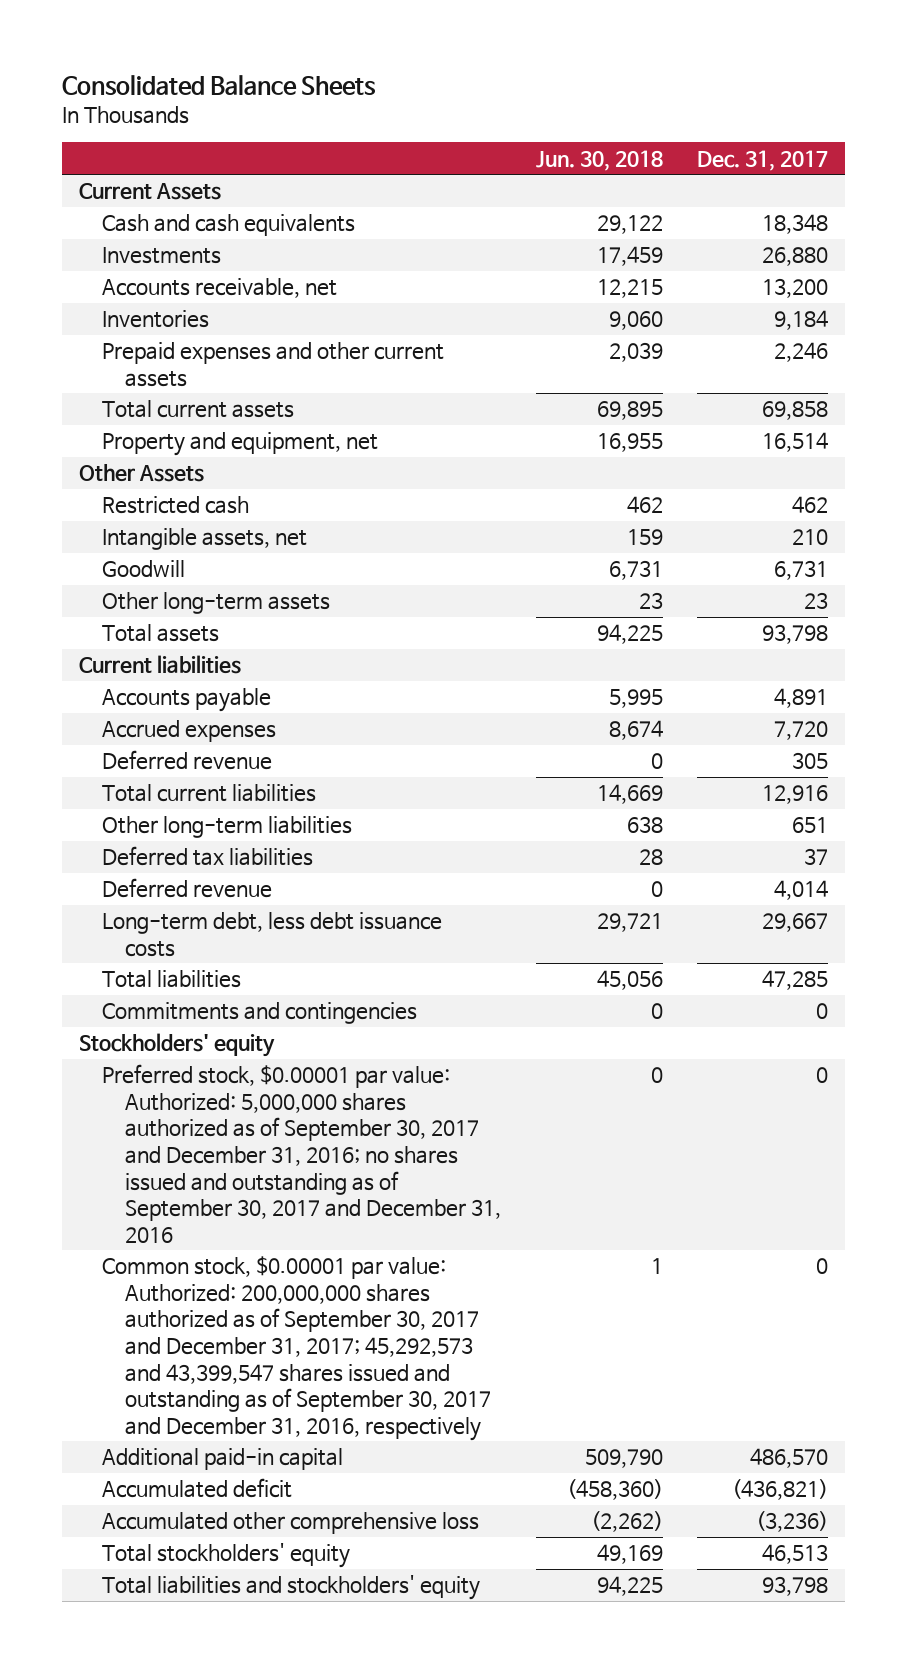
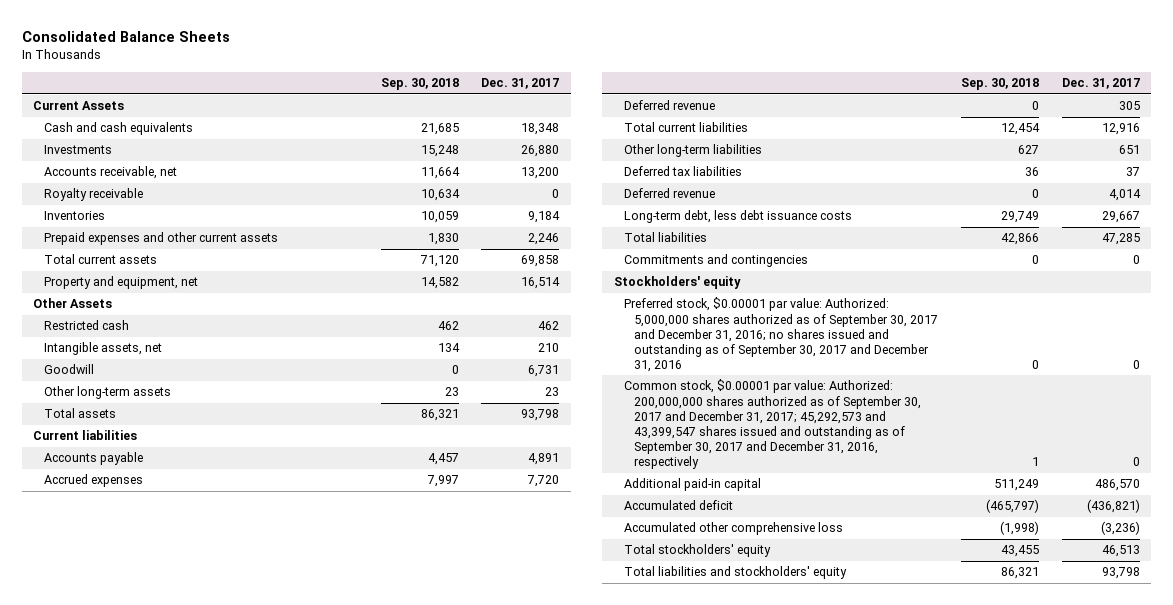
- | Jun. 30, 2018 | Dec. 31, 2017
+ | Sep. 30, 2018 | Dec. 31, 2017
+ Royalty receivable | 10,634 | 0

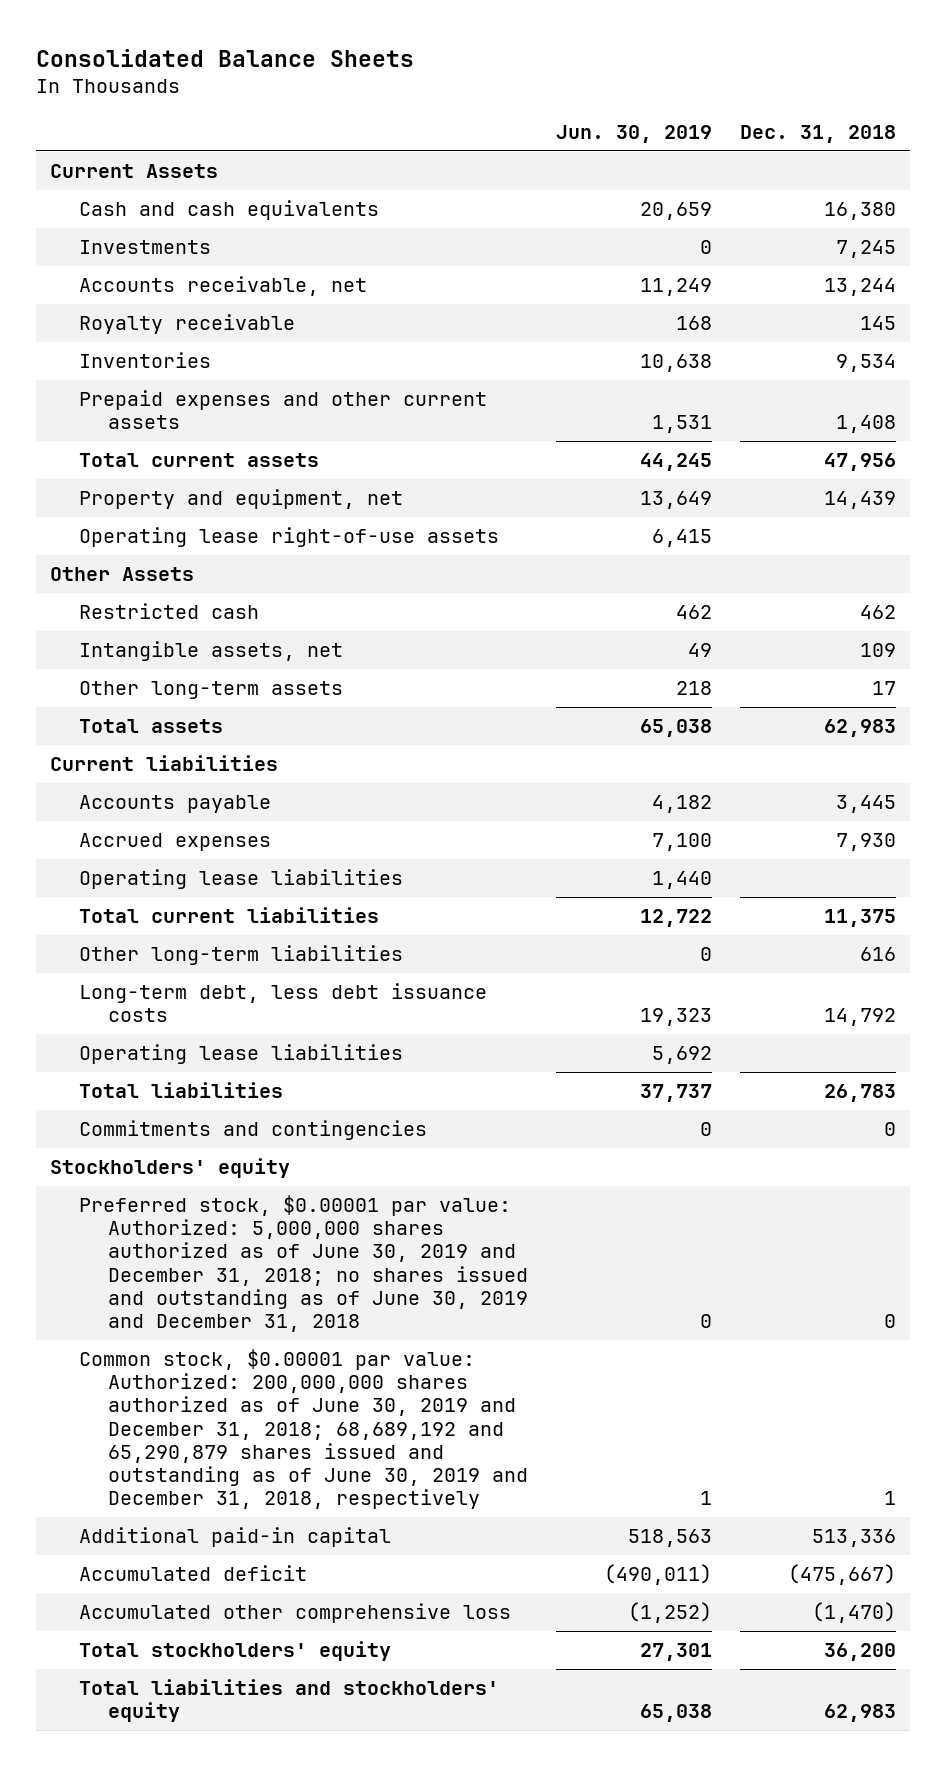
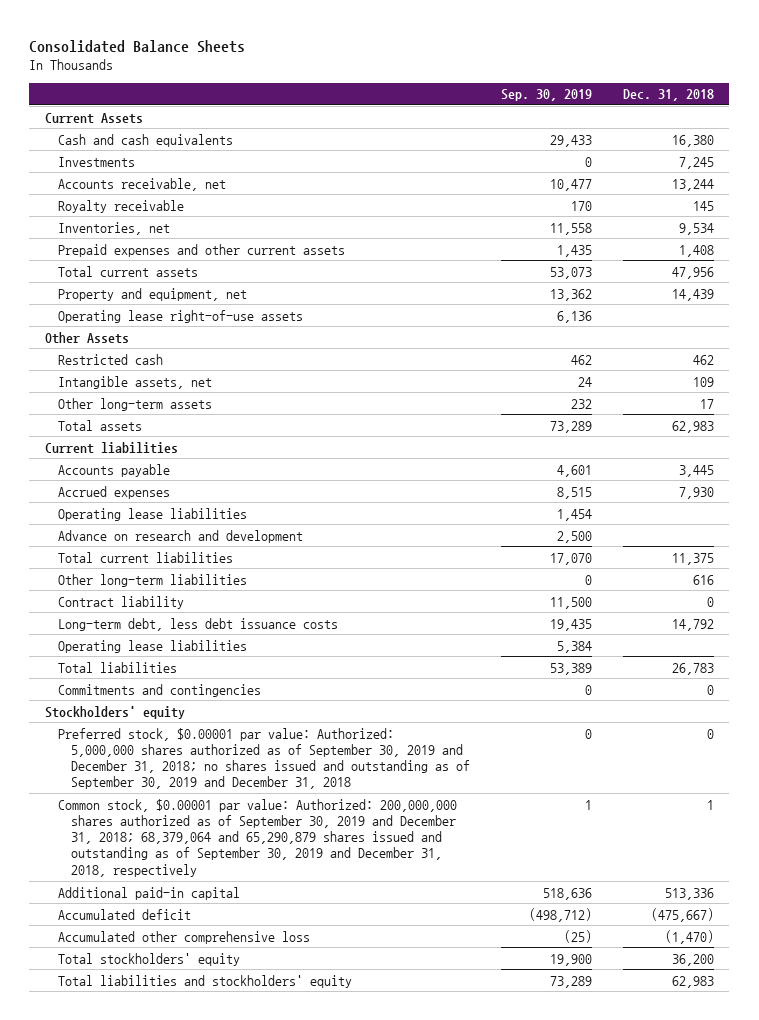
- | Jun. 30, 2019 | Dec. 31, 2018
+ | Sep. 30, 2019 | Dec. 31, 2018
- Inventories | 10,638 | 9,534
+ Inventories, net | 11,558 | 9,534
+ Advance on research and development | 2,500 |
+ Contract liability | 11,500 | 0
- Preferred stock, $0.00001 par value: Authorized: 5,000,000 shares authorized as of June 30, 2019 and December 31, 2018; no shares issued and outstanding as of June 30, 2019 and December 31, 2018 | 0 | 0
- Common stock, $0.00001 par value: Authorized: 200,000,000 shares authorized as of June 30, 2019 and December 31, 2018; 68,689,192 and 65,290,879 shares issued and outstanding as of June 30, 2019 and December 31, 2018, respectively | 1 | 1
+ Preferred stock, $0.00001 par value: Authorized: 5,000,000 shares authorized as of September 30, 2019 and December 31, 2018; no shares issued and outstanding as of September 30, 2019 and December 31, 2018 | 0 | 0
+ Common stock, $0.00001 par value: Authorized: 200,000,000 shares authorized as of September 30, 2019 and December 31, 2018; 68,379,064 and 65,290,879 shares issued and outstanding as of September 30, 2019 and December 31, 2018, respectively | 1 | 1

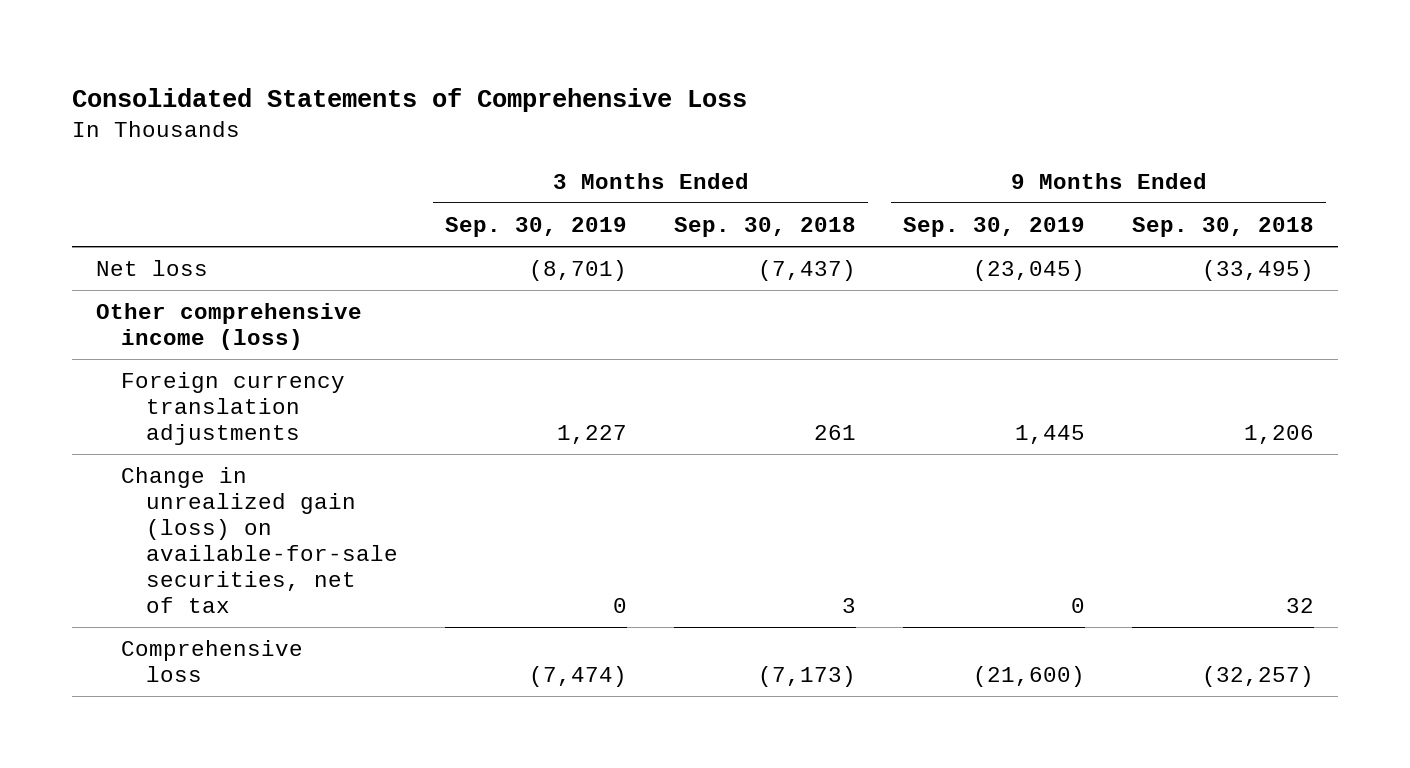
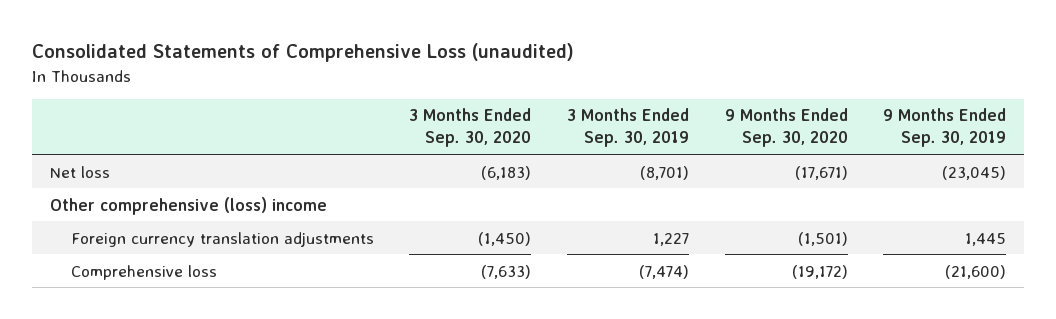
- Consolidated Statements of Comprehensive Loss
+ Consolidated Statements of Comprehensive Loss (unaudited)
- | 3 Months Ended Sep. 30, 2019 | 3 Months Ended Sep. 30, 2018 | 9 Months Ended Sep. 30, 2019 | 9 Months Ended Sep. 30, 2018
+ | 3 Months Ended Sep. 30, 2020 | 3 Months Ended Sep. 30, 2019 | 9 Months Ended Sep. 30, 2020 | 9 Months Ended Sep. 30, 2019
- Other comprehensive income (loss)
+ Other comprehensive (loss) income
- Change in unrealized gain (loss) on available-for-sale securities, net of tax | 0 | 3 | 0 | 32

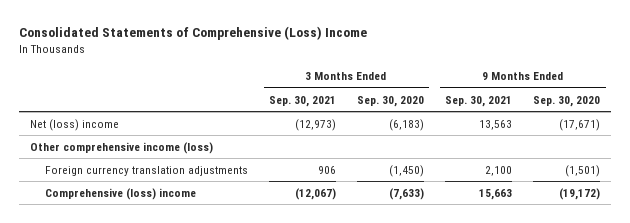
- Consolidated Statements of Comprehensive Loss (unaudited)
+ Consolidated Statements of Comprehensive (Loss) Income
- | 3 Months Ended Sep. 30, 2020 | 3 Months Ended Sep. 30, 2019 | 9 Months Ended Sep. 30, 2020 | 9 Months Ended Sep. 30, 2019
+ | 3 Months Ended Sep. 30, 2021 | 3 Months Ended Sep. 30, 2020 | 9 Months Ended Sep. 30, 2021 | 9 Months Ended Sep. 30, 2020
- Net loss | (6,183) | (8,701) | (17,671) | (23,045)
- Other comprehensive (loss) income
+ Net (loss) income | (12,973) | (6,183) | 13,563 | (17,671)
+ Other comprehensive income (loss)
- Comprehensive loss | (7,633) | (7,474) | (19,172) | (21,600)
+ Comprehensive (loss) income | (12,067) | (7,633) | 15,663 | (19,172)

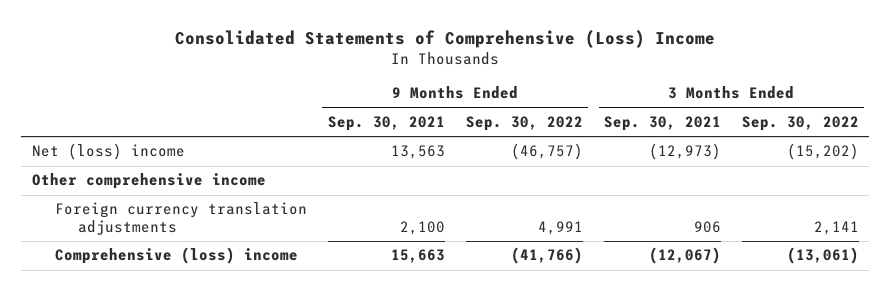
- | 3 Months Ended Sep. 30, 2021 | 3 Months Ended Sep. 30, 2020 | 9 Months Ended Sep. 30, 2021 | 9 Months Ended Sep. 30, 2020
+ | 9 Months Ended Sep. 30, 2021 | 9 Months Ended Sep. 30, 2022 | 3 Months Ended Sep. 30, 2021 | 3 Months Ended Sep. 30, 2022
- Other comprehensive income (loss)
+ Other comprehensive income

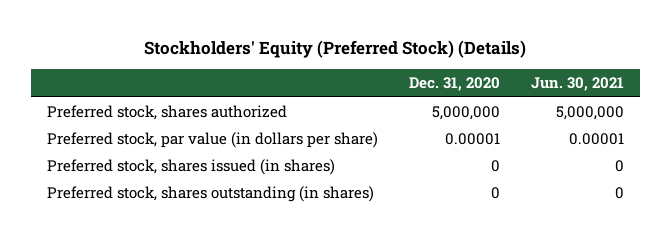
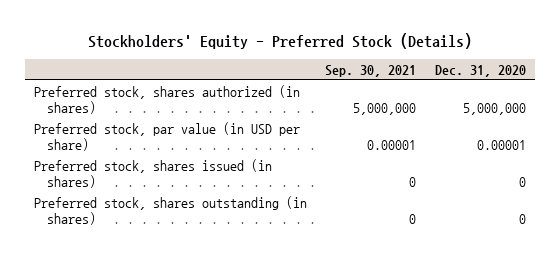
- Stockholders' Equity (Preferred Stock) (Details)
+ Stockholders' Equity - Preferred Stock (Details)
- | Dec. 31, 2020 | Jun. 30, 2021
+ | Sep. 30, 2021 | Dec. 31, 2020
- Preferred stock, shares authorized | 5,000,000 | 5,000,000
- Preferred stock, par value (in dollars per share) | 0.00001 | 0.00001
+ Preferred stock, shares authorized (in shares) | 5,000,000 | 5,000,000
+ Preferred stock, par value (in USD per share) | 0.00001 | 0.00001

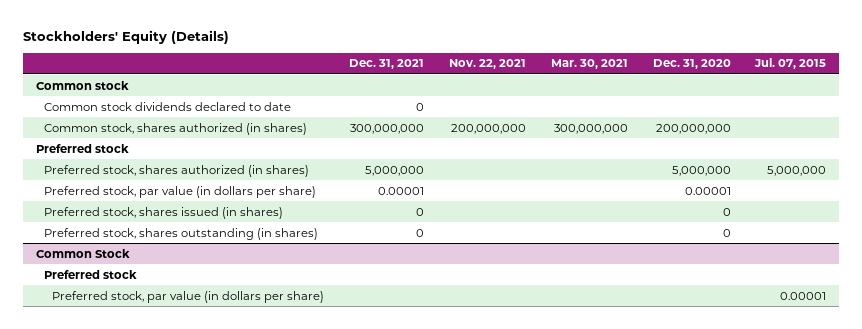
- Stockholders' Equity - Preferred Stock (Details)
+ Stockholders' Equity (Details)
- | Sep. 30, 2021 | Dec. 31, 2020
+ | Dec. 31, 2021 | Nov. 22, 2021 | Mar. 30, 2021 | Dec. 31, 2020 | Jul. 07, 2015
+ Common stock
+ Common stock dividends declared to date | 0 | | | |
+ Common stock, shares authorized (in shares) | 300,000,000 | 200,000,000 | 300,000,000 | 200,000,000 |
+ Preferred stock
- Preferred stock, par value (in USD per share) | 0.00001 | 0.00001
+ Preferred stock, par value (in dollars per share) | 0.00001 | | | 0.00001 |
+ Common Stock
+ Preferred stock
+ Preferred stock, par value (in dollars per share) | | | | | 0.00001

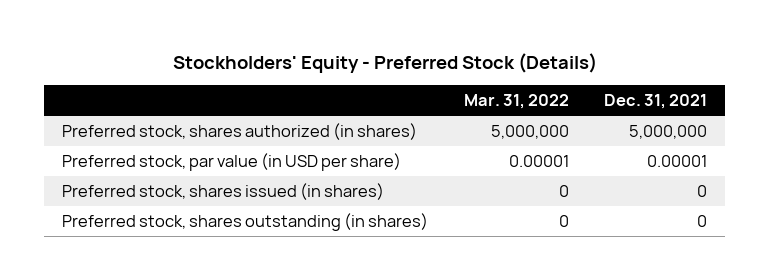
- Stockholders' Equity (Details)
+ Stockholders' Equity - Preferred Stock (Details)
- | Dec. 31, 2021 | Nov. 22, 2021 | Mar. 30, 2021 | Dec. 31, 2020 | Jul. 07, 2015
+ | Mar. 31, 2022 | Dec. 31, 2021
- Common stock
- Common stock dividends declared to date | 0 | | | |
- Common stock, shares authorized (in shares) | 300,000,000 | 200,000,000 | 300,000,000 | 200,000,000 |
- Preferred stock
- Preferred stock, par value (in dollars per share) | 0.00001 | | | 0.00001 |
+ Preferred stock, par value (in USD per share) | 0.00001 | 0.00001
- Common Stock
- Preferred stock
- Preferred stock, par value (in dollars per share) | | | | | 0.00001

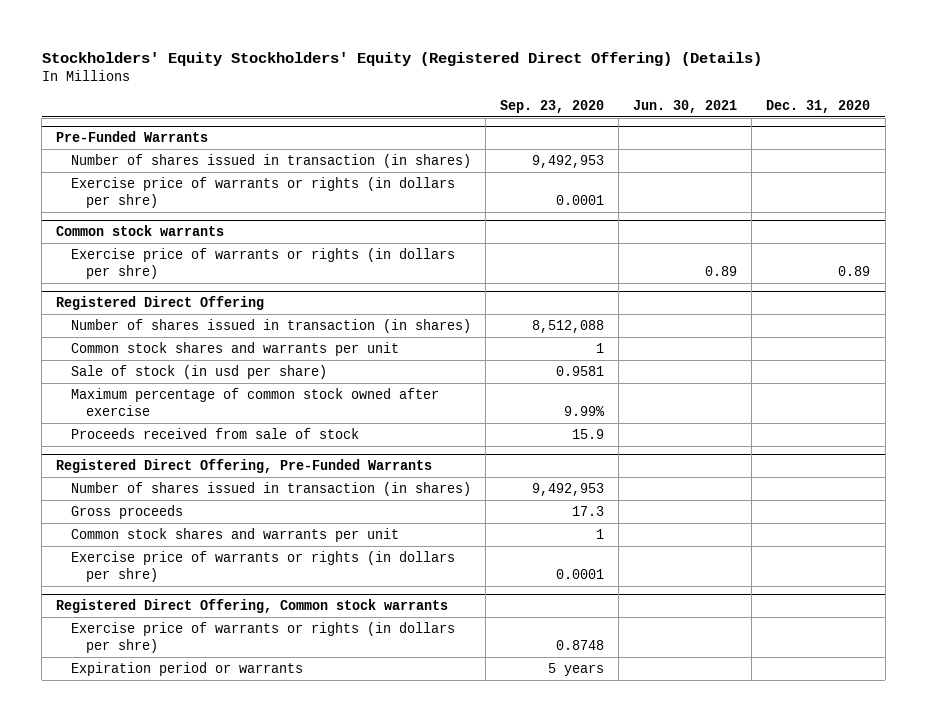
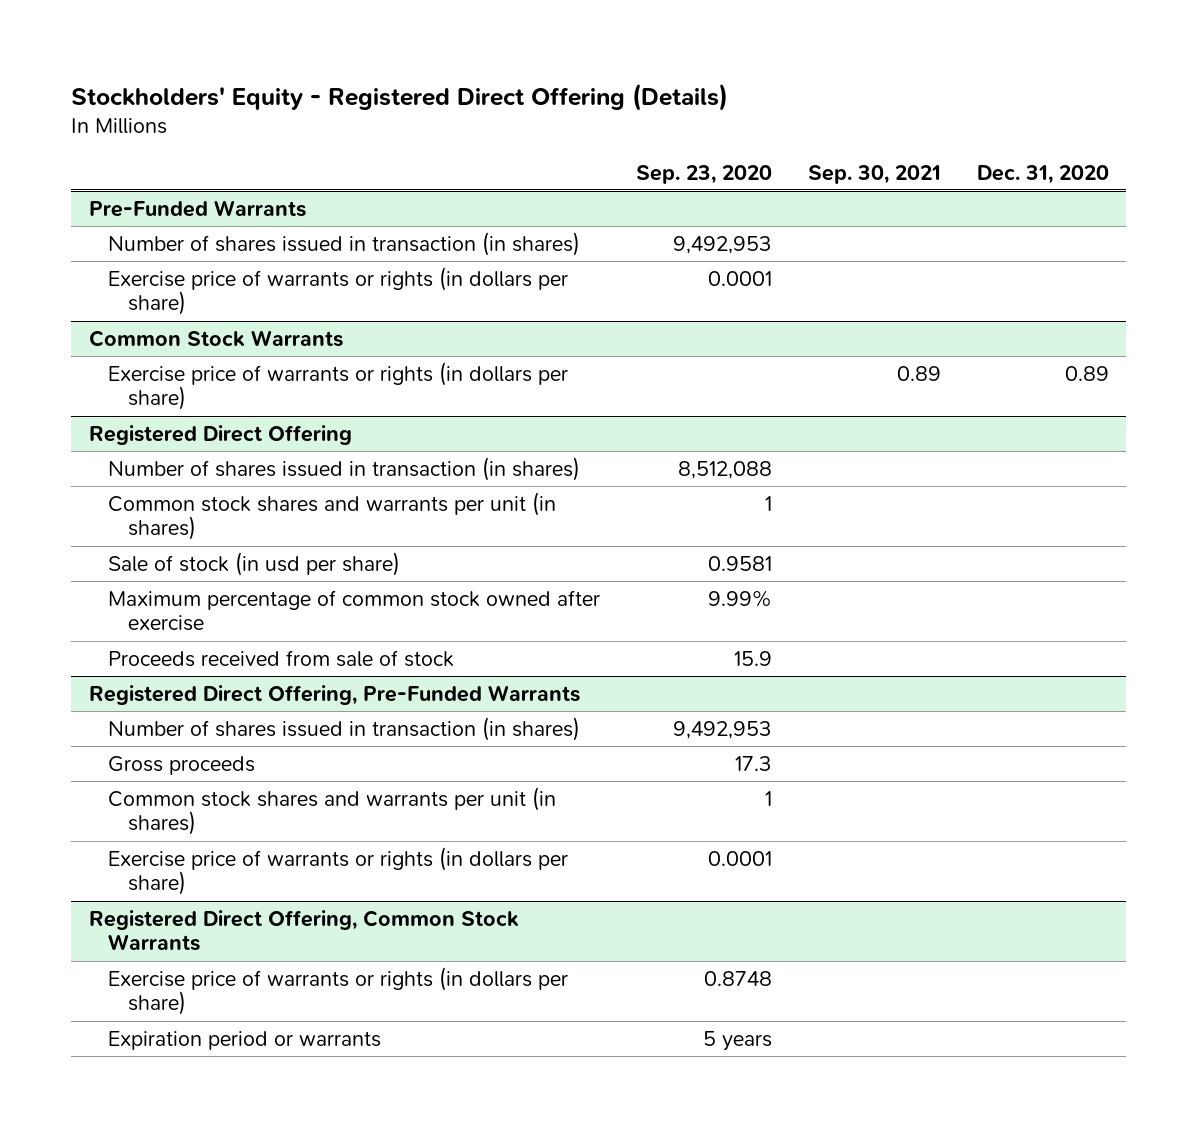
- Stockholders' Equity Stockholders' Equity (Registered Direct Offering) (Details)
+ Stockholders' Equity - Registered Direct Offering (Details)
- | Sep. 23, 2020 | Jun. 30, 2021 | Dec. 31, 2020
+ | Sep. 23, 2020 | Sep. 30, 2021 | Dec. 31, 2020
@ Pre-Funded Warrants
- Exercise price of warrants or rights (in dollars per shre) | 0.0001 | |
- Common stock warrants
- Exercise price of warrants or rights (in dollars per shre) | | 0.89 | 0.89
@ Pre-Funded Warrants
+ Exercise price of warrants or rights (in dollars per share) | 0.0001 | |
+ Common Stock Warrants
+ Exercise price of warrants or rights (in dollars per share) | | 0.89 | 0.89
@ Registered Direct Offering
- Common stock shares and warrants per unit | 1 | |
+ Common stock shares and warrants per unit (in shares) | 1 | |
@ Registered Direct Offering, Pre-Funded Warrants
- Common stock shares and warrants per unit | 1 | |
- Exercise price of warrants or rights (in dollars per shre) | 0.0001 | |
- Registered Direct Offering, Common stock warrants
- Exercise price of warrants or rights (in dollars per shre) | 0.8748 | |
@ Registered Direct Offering, Pre-Funded Warrants
+ Common stock shares and warrants per unit (in shares) | 1 | |
+ Exercise price of warrants or rights (in dollars per share) | 0.0001 | |
+ Registered Direct Offering, Common Stock Warrants
+ Exercise price of warrants or rights (in dollars per share) | 0.8748 | |

